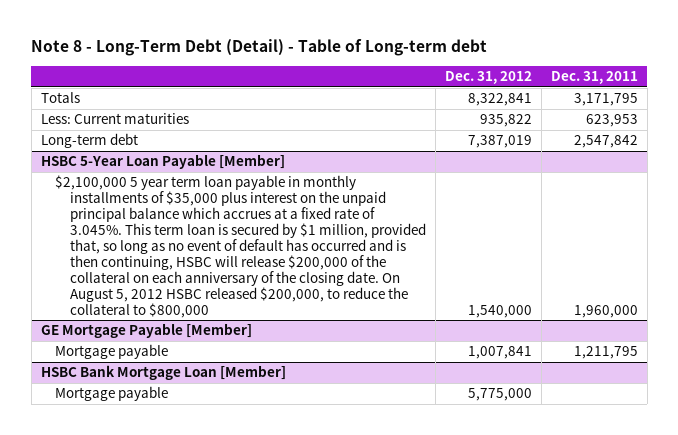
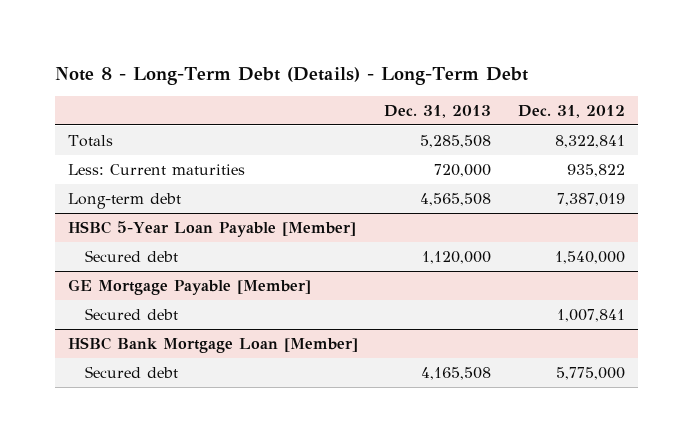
- Note 8 - Long-Term Debt (Detail) - Table of Long-term debt
+ Note 8 - Long-Term Debt (Details) - Long-Term Debt
- | Dec. 31, 2012 | Dec. 31, 2011
+ | Dec. 31, 2013 | Dec. 31, 2012
@ HSBC 5-Year Loan Payable [Member]
- $2,100,000 5 year term loan payable in monthly installments of $35,000 plus interest on the unpaid principal balance which accrues at a fixed rate of 3.045%. This term loan is secured by $1 million, provided that, so long as no event of default has occurred and is then continuing, HSBC will release $200,000 of the collateral on each anniversary of the closing date. On August 5, 2012 HSBC released $200,000, to reduce the collateral to $800,000 | 1,540,000 | 1,960,000
+ Secured debt | 1,120,000 | 1,540,000
@ GE Mortgage Payable [Member]
- Mortgage payable | 1,007,841 | 1,211,795
+ Secured debt | | 1,007,841
@ HSBC Bank Mortgage Loan [Member]
- Mortgage payable | 5,775,000 |
+ Secured debt | 4,165,508 | 5,775,000

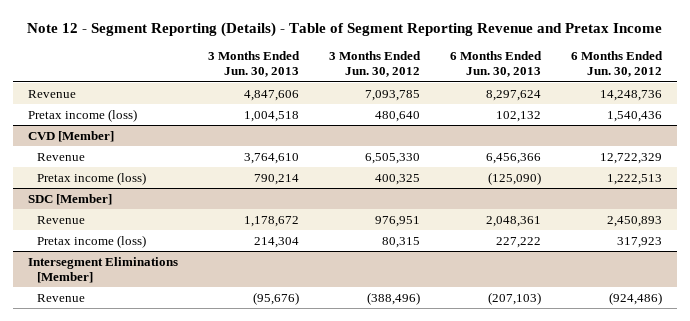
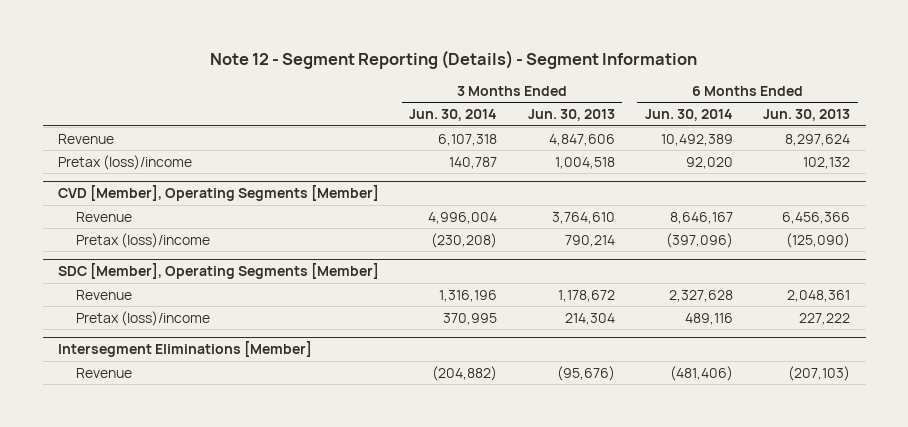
- Note 12 - Segment Reporting (Details) - Table of Segment Reporting Revenue and Pretax Income
+ Note 12 - Segment Reporting (Details) - Segment Information
- | 3 Months Ended Jun. 30, 2013 | 3 Months Ended Jun. 30, 2012 | 6 Months Ended Jun. 30, 2013 | 6 Months Ended Jun. 30, 2012
+ | 3 Months Ended Jun. 30, 2014 | 3 Months Ended Jun. 30, 2013 | 6 Months Ended Jun. 30, 2014 | 6 Months Ended Jun. 30, 2013
- Pretax income (loss) | 1,004,518 | 480,640 | 102,132 | 1,540,436
- CVD [Member]
+ Pretax (loss)/income | 140,787 | 1,004,518 | 92,020 | 102,132
+ CVD [Member], Operating Segments [Member]
- Pretax income (loss) | 790,214 | 400,325 | (125,090) | 1,222,513
- SDC [Member]
+ Pretax (loss)/income | (230,208) | 790,214 | (397,096) | (125,090)
+ SDC [Member], Operating Segments [Member]
- Pretax income (loss) | 214,304 | 80,315 | 227,222 | 317,923
+ Pretax (loss)/income | 370,995 | 214,304 | 489,116 | 227,222

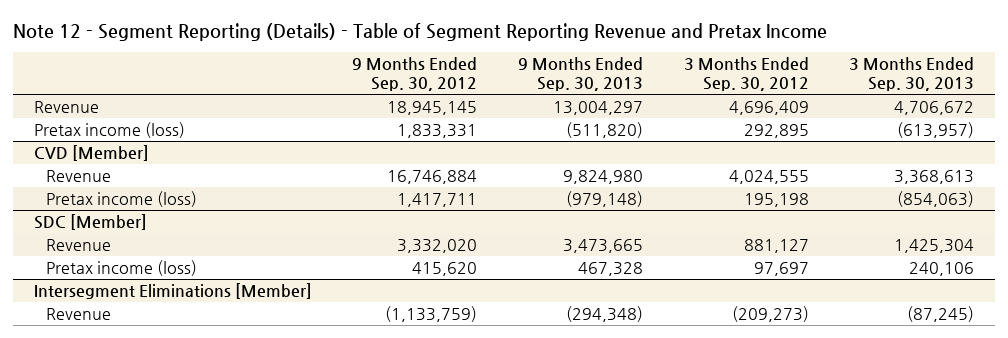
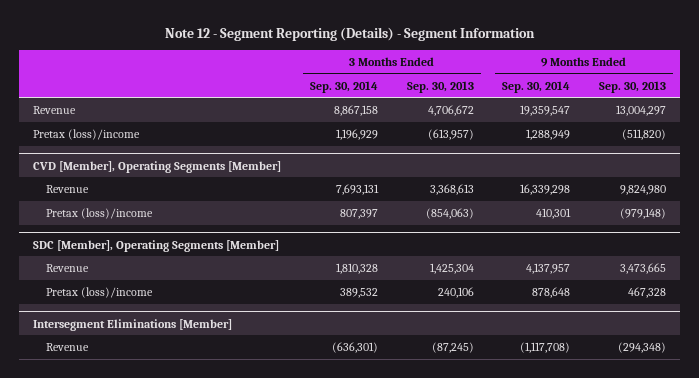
- Note 12 - Segment Reporting (Details) - Table of Segment Reporting Revenue and Pretax Income
+ Note 12 - Segment Reporting (Details) - Segment Information
- | 9 Months Ended Sep. 30, 2012 | 9 Months Ended Sep. 30, 2013 | 3 Months Ended Sep. 30, 2012 | 3 Months Ended Sep. 30, 2013
+ | 3 Months Ended Sep. 30, 2014 | 3 Months Ended Sep. 30, 2013 | 9 Months Ended Sep. 30, 2014 | 9 Months Ended Sep. 30, 2013
- Pretax income (loss) | 1,833,331 | (511,820) | 292,895 | (613,957)
- CVD [Member]
+ Pretax (loss)/income | 1,196,929 | (613,957) | 1,288,949 | (511,820)
+ CVD [Member], Operating Segments [Member]
- Pretax income (loss) | 1,417,711 | (979,148) | 195,198 | (854,063)
- SDC [Member]
+ Pretax (loss)/income | 807,397 | (854,063) | 410,301 | (979,148)
+ SDC [Member], Operating Segments [Member]
- Pretax income (loss) | 415,620 | 467,328 | 97,697 | 240,106
+ Pretax (loss)/income | 389,532 | 240,106 | 878,648 | 467,328

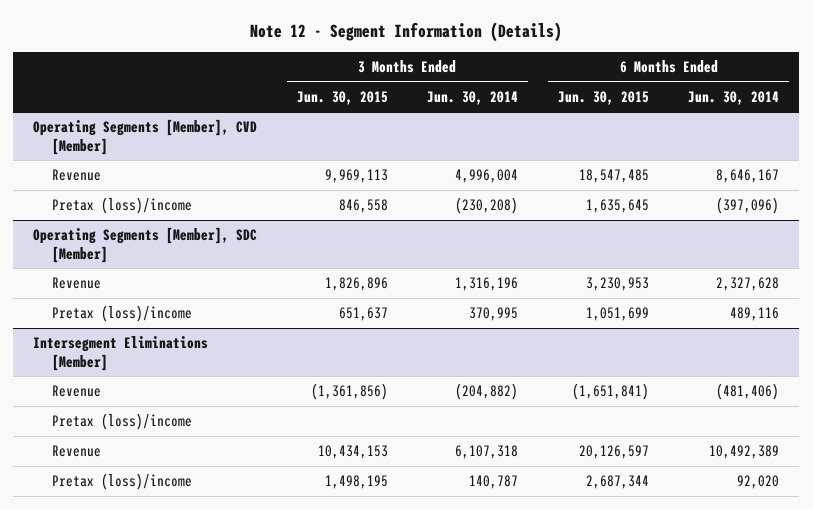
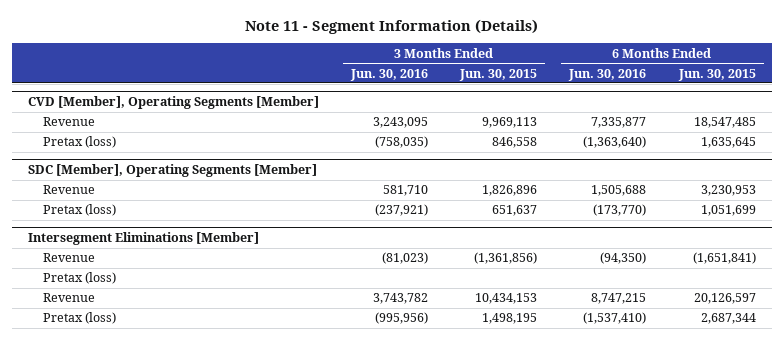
- Note 12 - Segment Information (Details)
+ Note 11 - Segment Information (Details)
- | 3 Months Ended Jun. 30, 2015 | 3 Months Ended Jun. 30, 2014 | 6 Months Ended Jun. 30, 2015 | 6 Months Ended Jun. 30, 2014
+ | 3 Months Ended Jun. 30, 2016 | 3 Months Ended Jun. 30, 2015 | 6 Months Ended Jun. 30, 2016 | 6 Months Ended Jun. 30, 2015
- Operating Segments [Member], CVD [Member]
+ CVD [Member], Operating Segments [Member]
- Pretax (loss)/income | 846,558 | (230,208) | 1,635,645 | (397,096)
- Operating Segments [Member], SDC [Member]
+ Pretax (loss) | (758,035) | 846,558 | (1,363,640) | 1,635,645
+ SDC [Member], Operating Segments [Member]
- Pretax (loss)/income | 651,637 | 370,995 | 1,051,699 | 489,116
+ Pretax (loss) | (237,921) | 651,637 | (173,770) | 1,051,699
@ Intersegment Eliminations [Member]
- Pretax (loss)/income
+ Pretax (loss)
- Pretax (loss)/income | 1,498,195 | 140,787 | 2,687,344 | 92,020
+ Pretax (loss) | (995,956) | 1,498,195 | (1,537,410) | 2,687,344

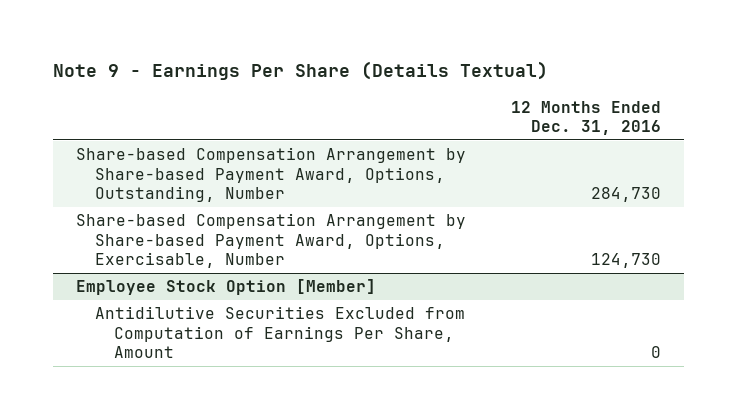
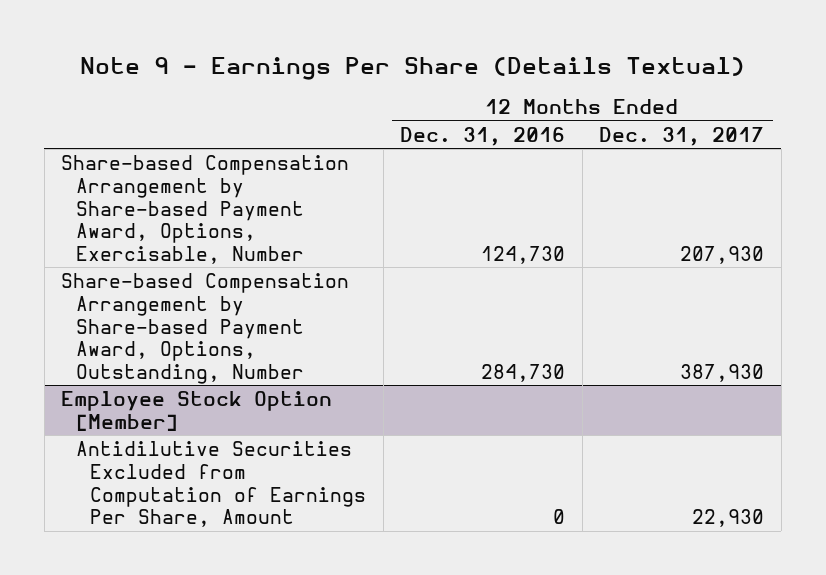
- | 12 Months Ended Dec. 31, 2016
+ | 12 Months Ended Dec. 31, 2016 | 12 Months Ended Dec. 31, 2017
moved down: Share-based Compensation Arrangement by Share-based Payment Award, Options, Outstanding, Number | 284,730 | 387,930

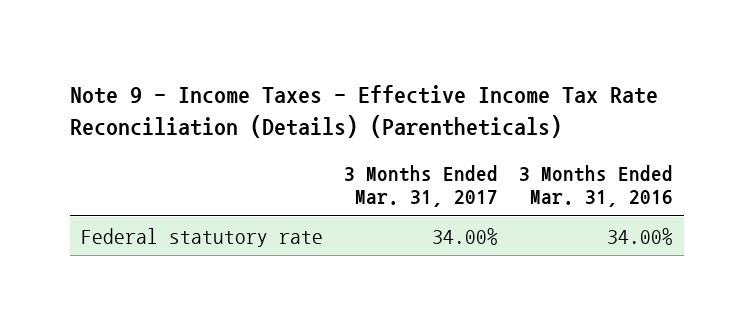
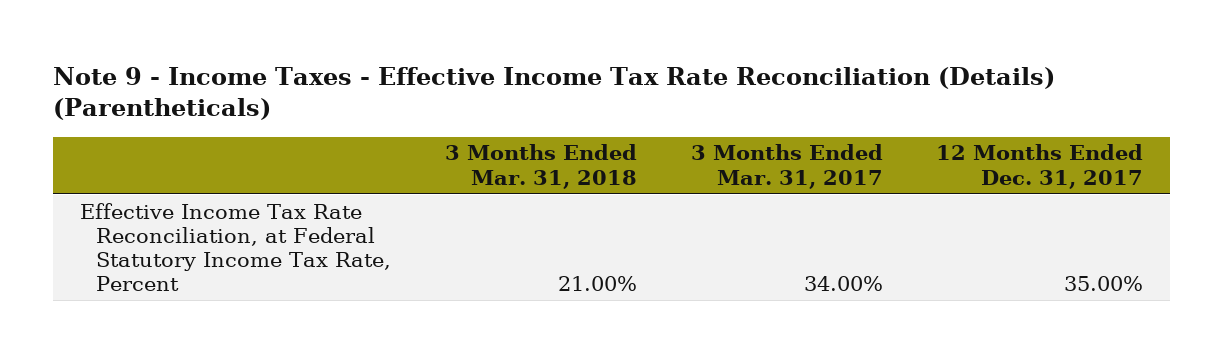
- | 3 Months Ended Mar. 31, 2017 | 3 Months Ended Mar. 31, 2016
+ | 3 Months Ended Mar. 31, 2018 | 3 Months Ended Mar. 31, 2017 | 12 Months Ended Dec. 31, 2017
- Federal statutory rate | 34.00% | 34.00%
+ Effective Income Tax Rate Reconciliation, at Federal Statutory Income Tax Rate, Percent | 21.00% | 34.00% | 35.00%

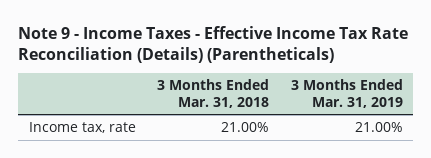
- | 3 Months Ended Mar. 31, 2018 | 3 Months Ended Mar. 31, 2017 | 12 Months Ended Dec. 31, 2017
+ | 3 Months Ended Mar. 31, 2018 | 3 Months Ended Mar. 31, 2019
- Effective Income Tax Rate Reconciliation, at Federal Statutory Income Tax Rate, Percent | 21.00% | 34.00% | 35.00%
+ Income tax, rate | 21.00% | 21.00%

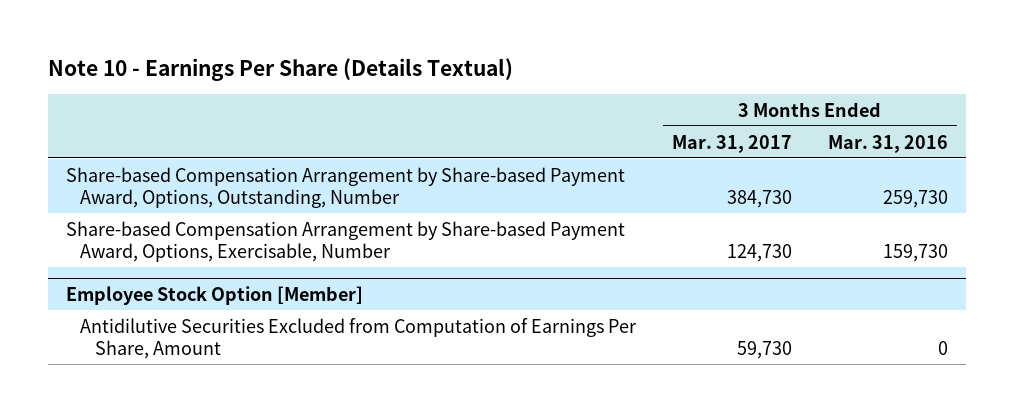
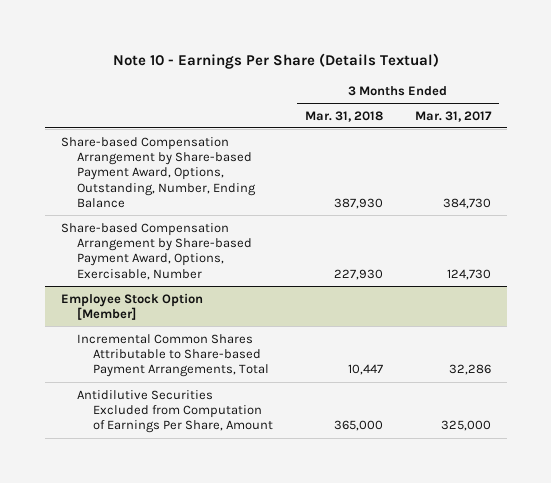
- | 3 Months Ended Mar. 31, 2017 | 3 Months Ended Mar. 31, 2016
+ | 3 Months Ended Mar. 31, 2018 | 3 Months Ended Mar. 31, 2017
- Share-based Compensation Arrangement by Share-based Payment Award, Options, Outstanding, Number | 384,730 | 259,730
+ Share-based Compensation Arrangement by Share-based Payment Award, Options, Outstanding, Number, Ending Balance | 387,930 | 384,730
@ Employee Stock Option [Member]
- Antidilutive Securities Excluded from Computation of Earnings Per Share, Amount | 59,730 | 0
+ Incremental Common Shares Attributable to Share-based Payment Arrangements, Total | 10,447 | 32,286
+ Antidilutive Securities Excluded from Computation of Earnings Per Share, Amount | 365,000 | 325,000

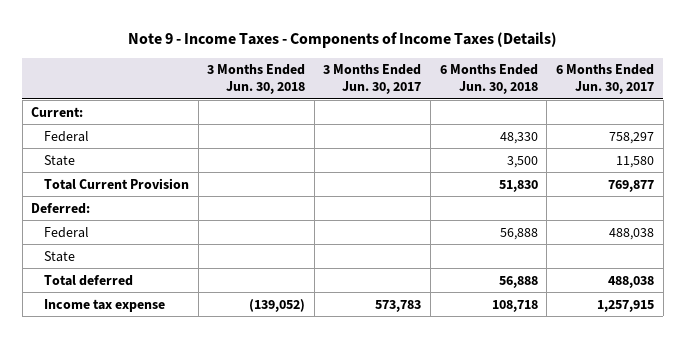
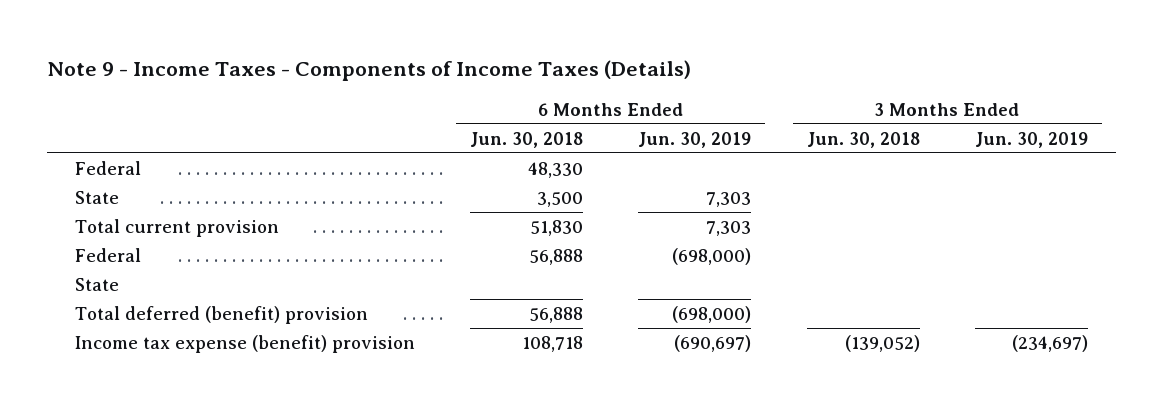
- | 3 Months Ended Jun. 30, 2018 | 3 Months Ended Jun. 30, 2017 | 6 Months Ended Jun. 30, 2018 | 6 Months Ended Jun. 30, 2017
+ | 6 Months Ended Jun. 30, 2018 | 6 Months Ended Jun. 30, 2019 | 3 Months Ended Jun. 30, 2018 | 3 Months Ended Jun. 30, 2019
- Current:
- Total Current Provision | | | 51,830 | 769,877
- Deferred:
+ Total current provision | 51,830 | 7,303 | |
- Total deferred | | | 56,888 | 488,038
- Income tax expense | (139,052) | 573,783 | 108,718 | 1,257,915
+ Total deferred (benefit) provision | 56,888 | (698,000) | |
+ Income tax expense (benefit) provision | 108,718 | (690,697) | (139,052) | (234,697)

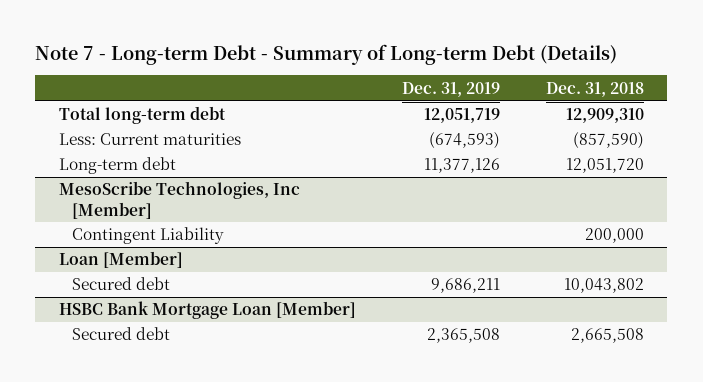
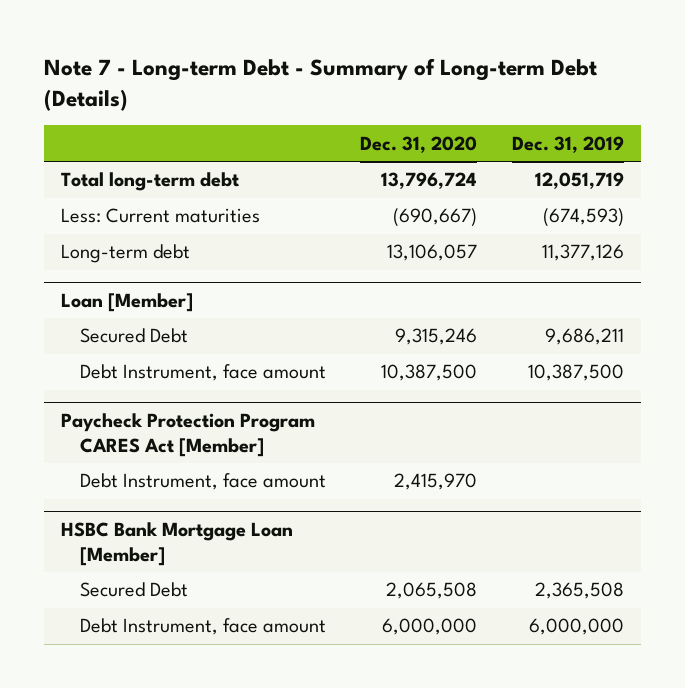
- | Dec. 31, 2019 | Dec. 31, 2018
+ | Dec. 31, 2020 | Dec. 31, 2019
- MesoScribe Technologies, Inc [Member]
- Contingent Liability | | 200,000
@ Loan [Member]
- Secured debt | 9,686,211 | 10,043,802
+ Secured Debt | 9,315,246 | 9,686,211
+ Debt Instrument, face amount | 10,387,500 | 10,387,500
+ Paycheck Protection Program CARES Act [Member]
+ Debt Instrument, face amount | 2,415,970 |
@ HSBC Bank Mortgage Loan [Member]
- Secured debt | 2,365,508 | 2,665,508
+ Secured Debt | 2,065,508 | 2,365,508
+ Debt Instrument, face amount | 6,000,000 | 6,000,000

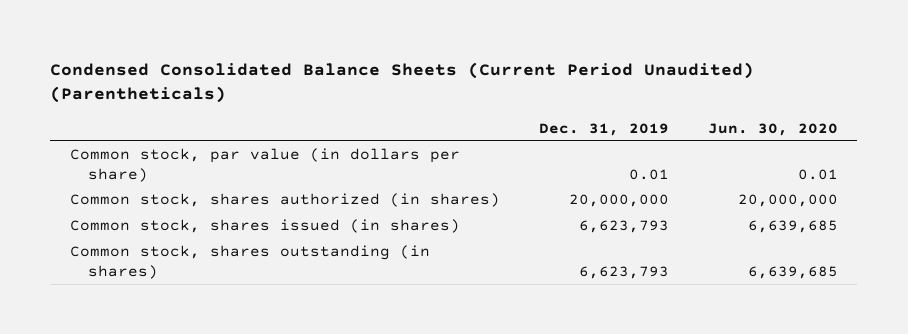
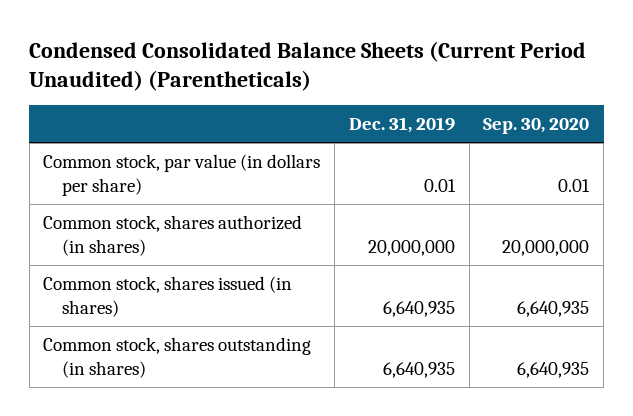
- | Dec. 31, 2019 | Jun. 30, 2020
+ | Dec. 31, 2019 | Sep. 30, 2020
- Common stock, shares issued (in shares) | 6,623,793 | 6,639,685
- Common stock, shares outstanding (in shares) | 6,623,793 | 6,639,685
+ Common stock, shares issued (in shares) | 6,640,935 | 6,640,935
+ Common stock, shares outstanding (in shares) | 6,640,935 | 6,640,935

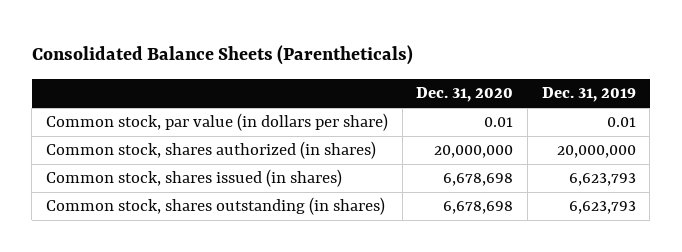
- Condensed Consolidated Balance Sheets (Current Period Unaudited) (Parentheticals)
+ Consolidated Balance Sheets (Parentheticals)
- | Dec. 31, 2019 | Sep. 30, 2020
+ | Dec. 31, 2020 | Dec. 31, 2019
- Common stock, shares issued (in shares) | 6,640,935 | 6,640,935
- Common stock, shares outstanding (in shares) | 6,640,935 | 6,640,935
+ Common stock, shares issued (in shares) | 6,678,698 | 6,623,793
+ Common stock, shares outstanding (in shares) | 6,678,698 | 6,623,793

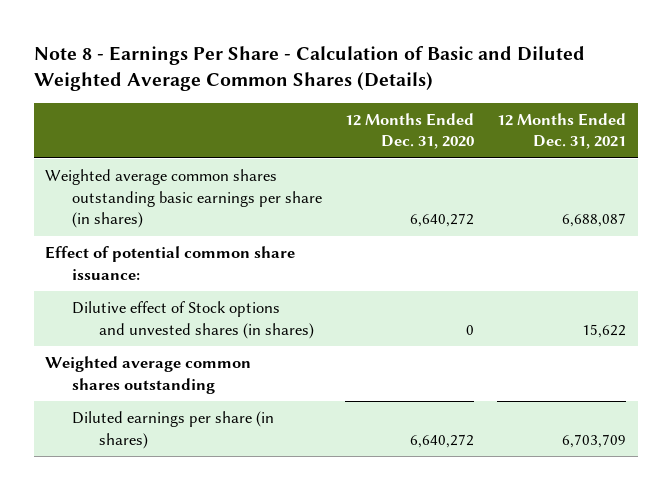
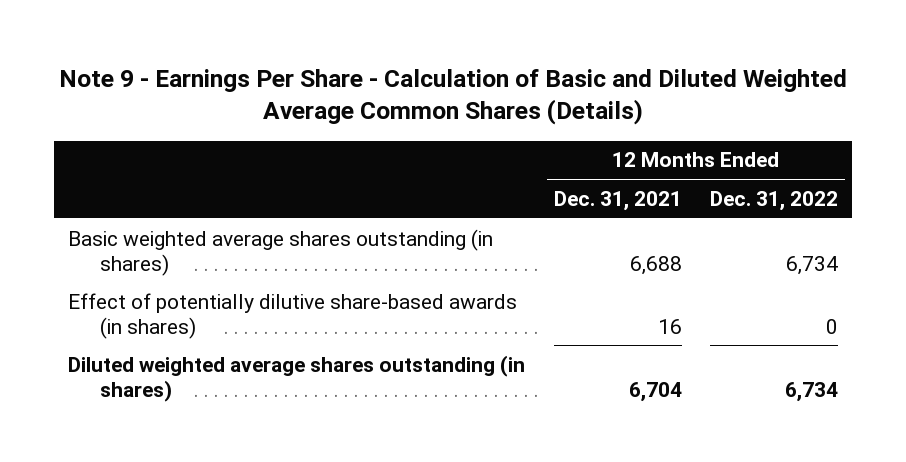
- Note 8 - Earnings Per Share - Calculation of Basic and Diluted Weighted Average Common Shares (Details)
+ Note 9 - Earnings Per Share - Calculation of Basic and Diluted Weighted Average Common Shares (Details)
- | 12 Months Ended Dec. 31, 2020 | 12 Months Ended Dec. 31, 2021
+ | 12 Months Ended Dec. 31, 2021 | 12 Months Ended Dec. 31, 2022
- Weighted average common shares outstanding basic earnings per share (in shares) | 6,640,272 | 6,688,087
- Effect of potential common share issuance:
- Dilutive effect of Stock options and unvested shares (in shares) | 0 | 15,622
- Weighted average common shares outstanding
- Diluted earnings per share (in shares) | 6,640,272 | 6,703,709
+ Basic weighted average shares outstanding (in shares) | 6,688 | 6,734
+ Effect of potentially dilutive share-based awards (in shares) | 16 | 0
+ Diluted weighted average shares outstanding (in shares) | 6,704 | 6,734

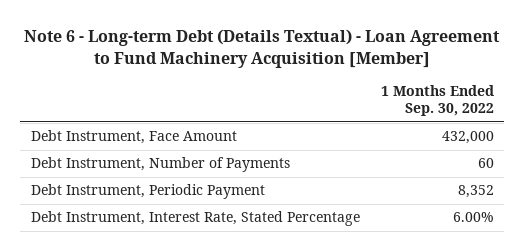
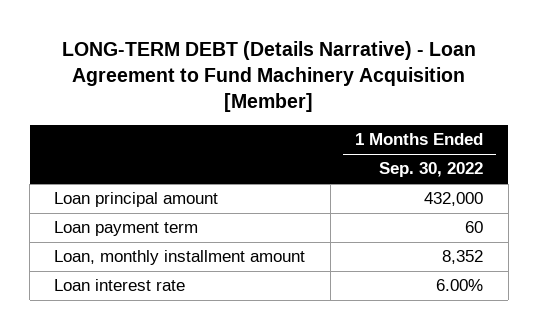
- Note 6 - Long-term Debt (Details Textual) - Loan Agreement to Fund Machinery Acquisition [Member]
+ LONG-TERM DEBT (Details Narrative) - Loan Agreement to Fund Machinery Acquisition [Member]
- Debt Instrument, Face Amount | 432,000
- Debt Instrument, Number of Payments | 60
- Debt Instrument, Periodic Payment | 8,352
- Debt Instrument, Interest Rate, Stated Percentage | 6.00%
+ Loan principal amount | 432,000
+ Loan payment term | 60
+ Loan, monthly installment amount | 8,352
+ Loan interest rate | 6.00%

